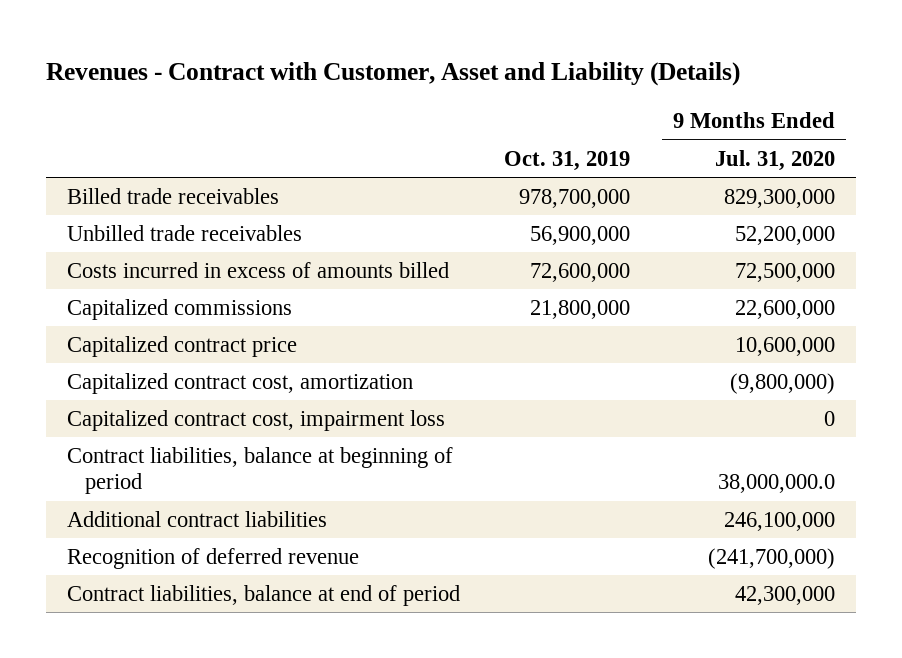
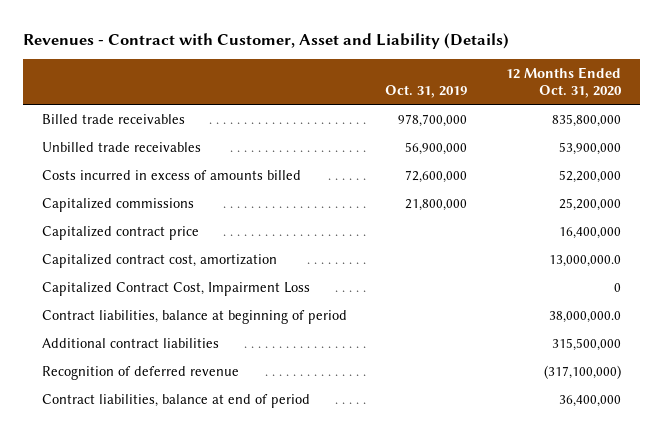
- | Oct. 31, 2019 | 9 Months Ended Jul. 31, 2020
+ | Oct. 31, 2019 | 12 Months Ended Oct. 31, 2020
- Capitalized contract cost, impairment loss | | 0
+ Capitalized Contract Cost, Impairment Loss | | 0

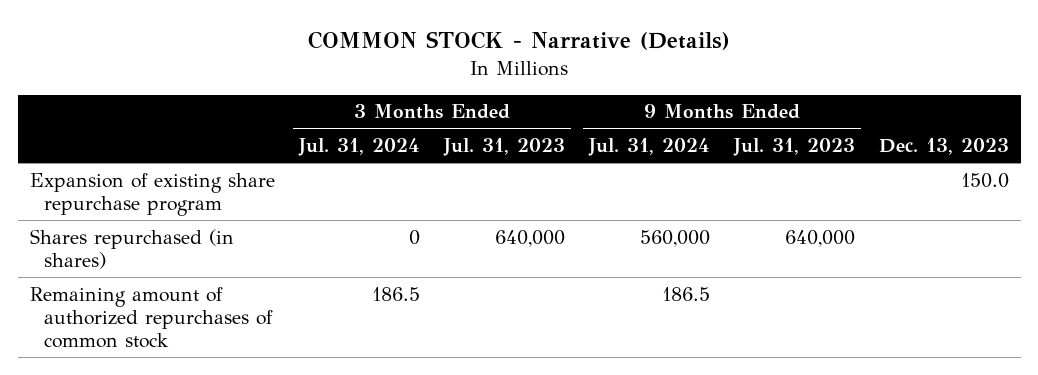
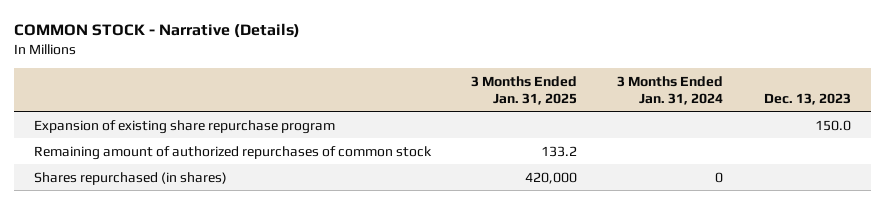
- | 3 Months Ended Jul. 31, 2024 | 3 Months Ended Jul. 31, 2023 | 9 Months Ended Jul. 31, 2024 | 9 Months Ended Jul. 31, 2023 | Dec. 13, 2023
+ | 3 Months Ended Jan. 31, 2025 | 3 Months Ended Jan. 31, 2024 | Dec. 13, 2023
moved down: Shares repurchased (in shares) | 420,000 | 0 |

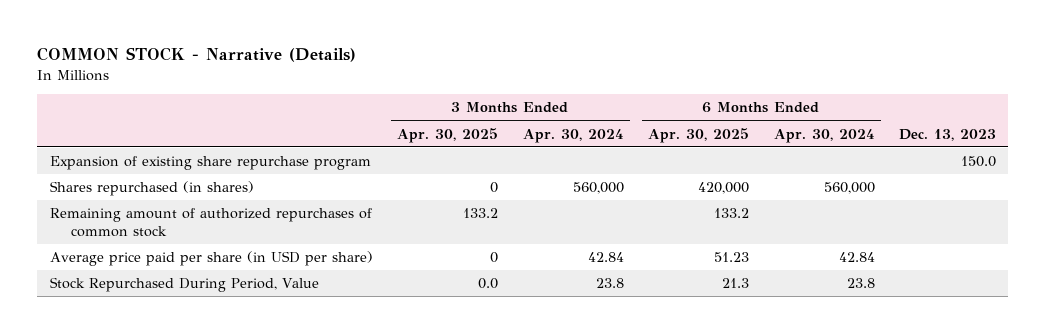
- | 3 Months Ended Jan. 31, 2025 | 3 Months Ended Jan. 31, 2024 | Dec. 13, 2023
+ | 3 Months Ended Apr. 30, 2025 | 3 Months Ended Apr. 30, 2024 | 6 Months Ended Apr. 30, 2025 | 6 Months Ended Apr. 30, 2024 | Dec. 13, 2023
moved down: Remaining amount of authorized repurchases of common stock | 133.2 | | 133.2 | |
+ Average price paid per share (in USD per share) | 0 | 42.84 | 51.23 | 42.84 |
+ Stock Repurchased During Period, Value | 0.0 | 23.8 | 21.3 | 23.8 |

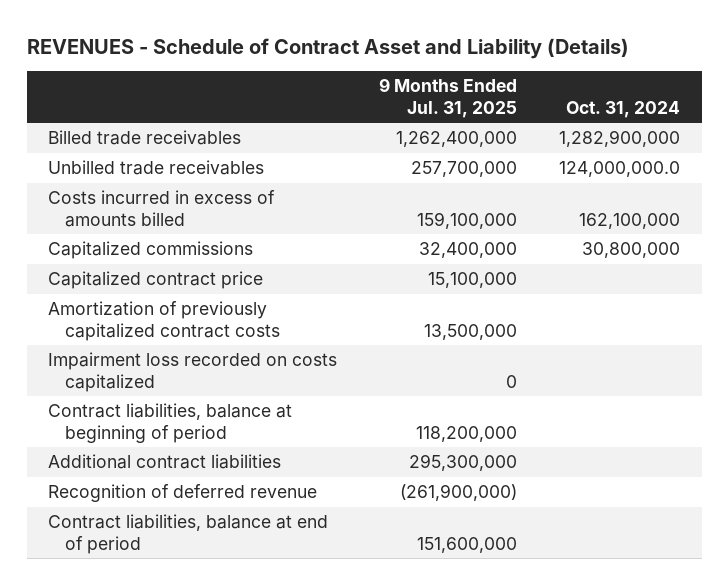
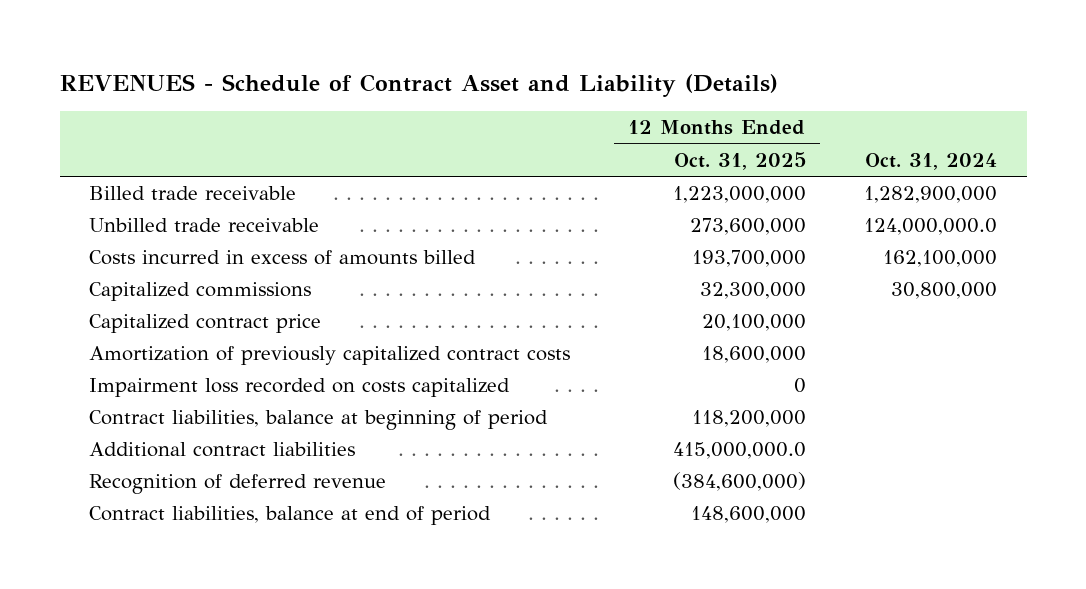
- | 9 Months Ended Jul. 31, 2025 | Oct. 31, 2024
+ | 12 Months Ended Oct. 31, 2025 | Oct. 31, 2024
- Billed trade receivables | 1,262,400,000 | 1,282,900,000
- Unbilled trade receivables | 257,700,000 | 124,000,000.0
+ Billed trade receivable | 1,223,000,000 | 1,282,900,000
+ Unbilled trade receivable | 273,600,000 | 124,000,000.0

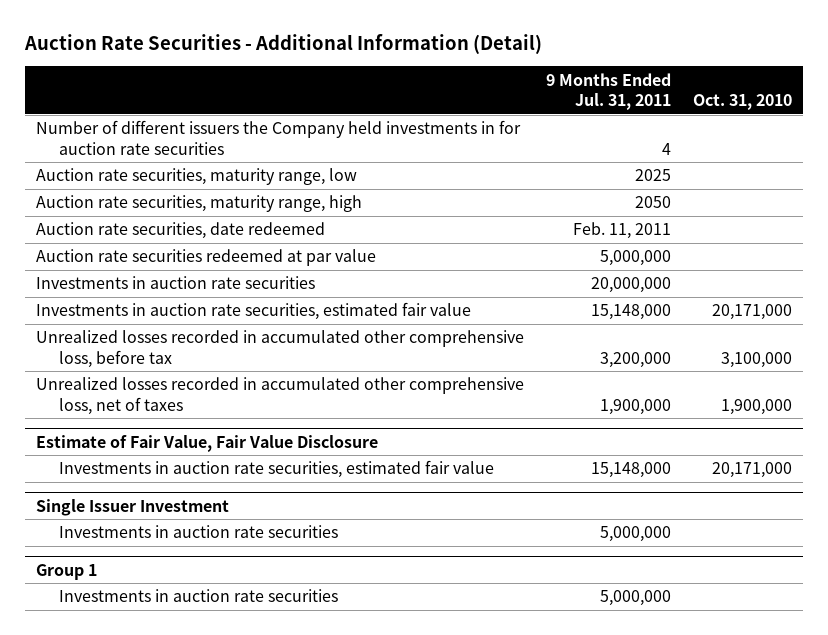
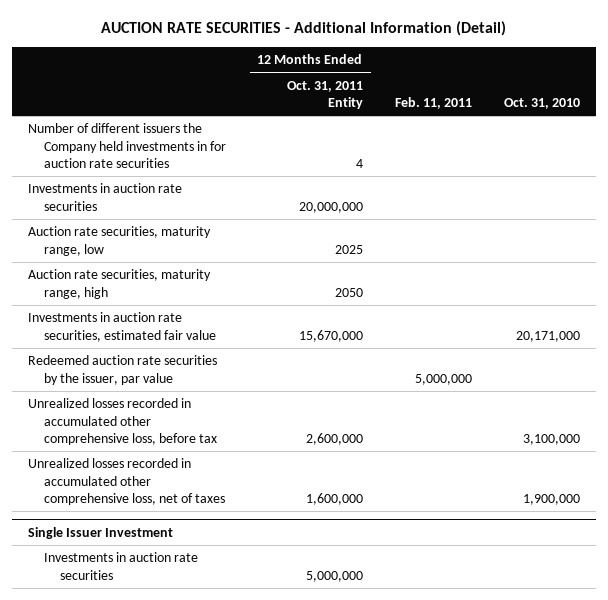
- Auction Rate Securities - Additional Information (Detail)
+ AUCTION RATE SECURITIES - Additional Information (Detail)
- | 9 Months Ended Jul. 31, 2011 | Oct. 31, 2010
+ | 12 Months Ended Oct. 31, 2011 Entity | Feb. 11, 2011 | Oct. 31, 2010
moved up: Investments in auction rate securities | 20,000,000 | |
- Auction rate securities, date redeemed | Feb. 11, 2011 |
- Auction rate securities redeemed at par value | 5,000,000 |
+ Redeemed auction rate securities by the issuer, par value | | 5,000,000 |
- Estimate of Fair Value, Fair Value Disclosure
- Investments in auction rate securities, estimated fair value | 15,148,000 | 20,171,000
- Group 1
- Investments in auction rate securities | 5,000,000 |

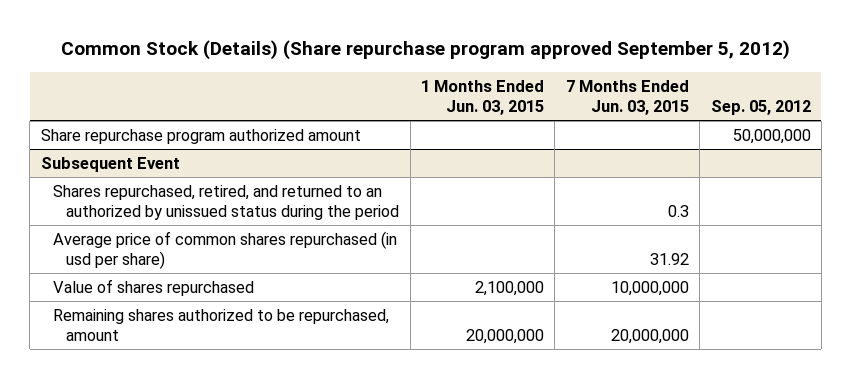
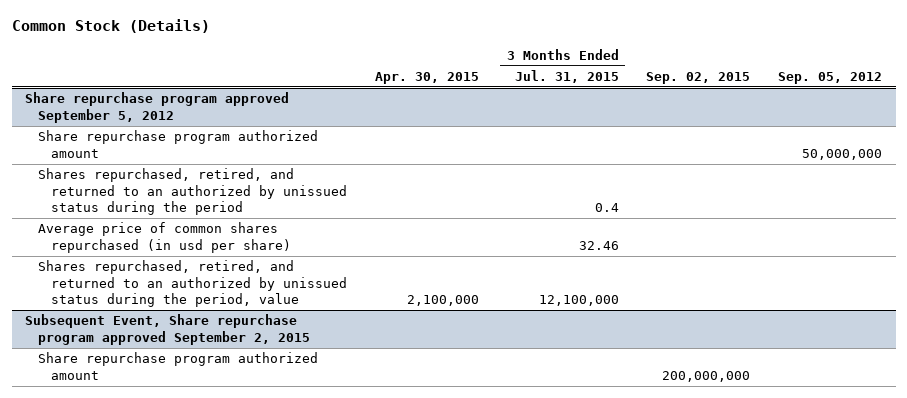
- Common Stock (Details) (Share repurchase program approved September 5, 2012)
+ Common Stock (Details)
- | 1 Months Ended Jun. 03, 2015 | 7 Months Ended Jun. 03, 2015 | Sep. 05, 2012
+ | Apr. 30, 2015 | 3 Months Ended Jul. 31, 2015 | Sep. 02, 2015 | Sep. 05, 2012
+ Share repurchase program approved September 5, 2012
- Subsequent Event
- Shares repurchased, retired, and returned to an authorized by unissued status during the period | | 0.3 |
- Average price of common shares repurchased (in usd per share) | | 31.92 |
- Value of shares repurchased | 2,100,000 | 10,000,000 |
- Remaining shares authorized to be repurchased, amount | 20,000,000 | 20,000,000 |
+ Shares repurchased, retired, and returned to an authorized by unissued status during the period | | 0.4 | |
+ Average price of common shares repurchased (in usd per share) | | 32.46 | |
+ Shares repurchased, retired, and returned to an authorized by unissued status during the period, value | 2,100,000 | 12,100,000 | |
+ Subsequent Event, Share repurchase program approved September 2, 2015
+ Share repurchase program authorized amount | | | 200,000,000 |

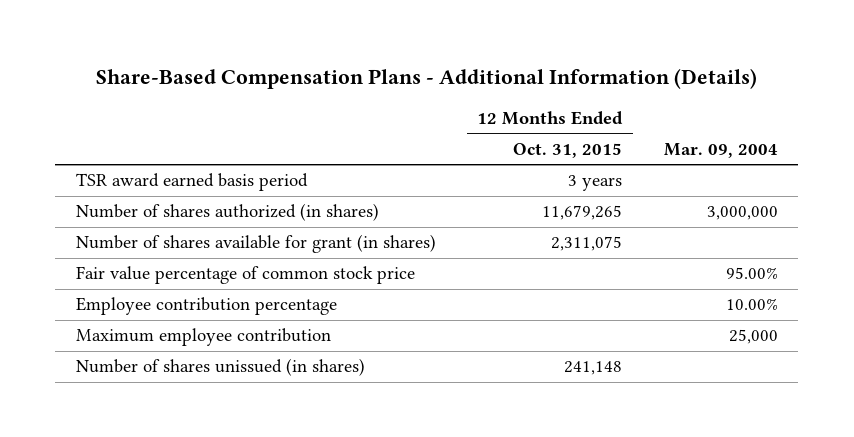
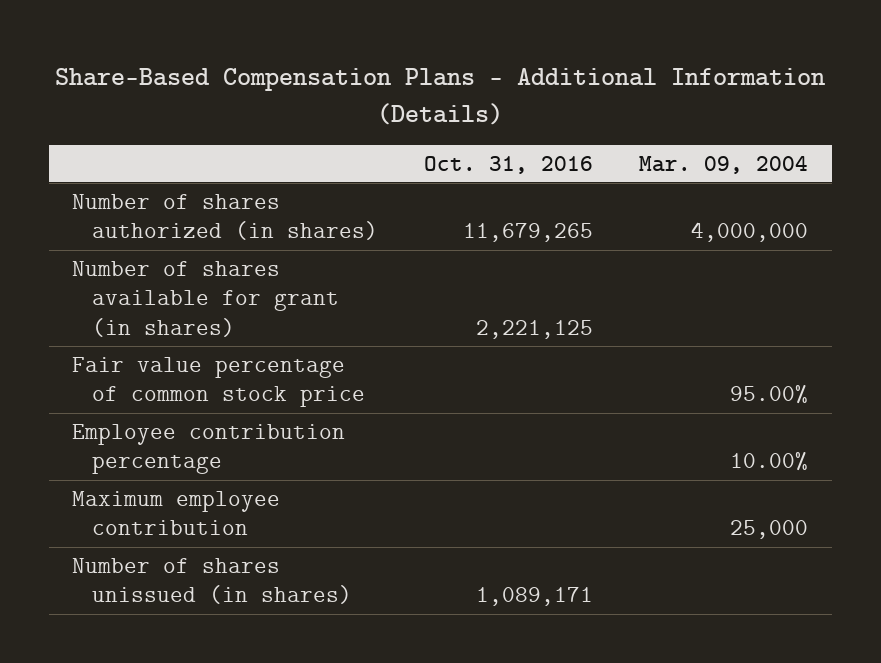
- | 12 Months Ended Oct. 31, 2015 | Mar. 09, 2004
+ | Oct. 31, 2016 | Mar. 09, 2004
- TSR award earned basis period | 3 years |
- Number of shares authorized (in shares) | 11,679,265 | 3,000,000
+ Number of shares authorized (in shares) | 11,679,265 | 4,000,000

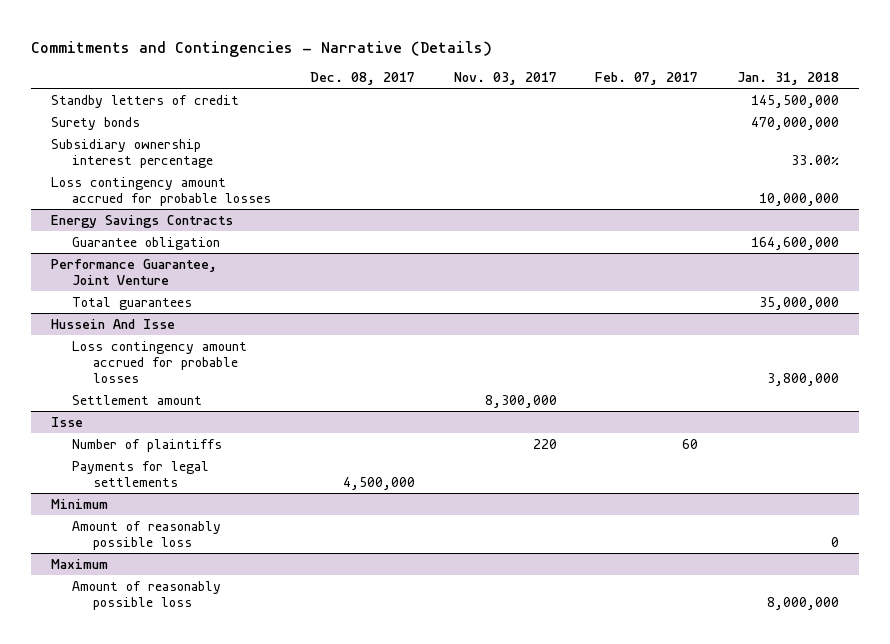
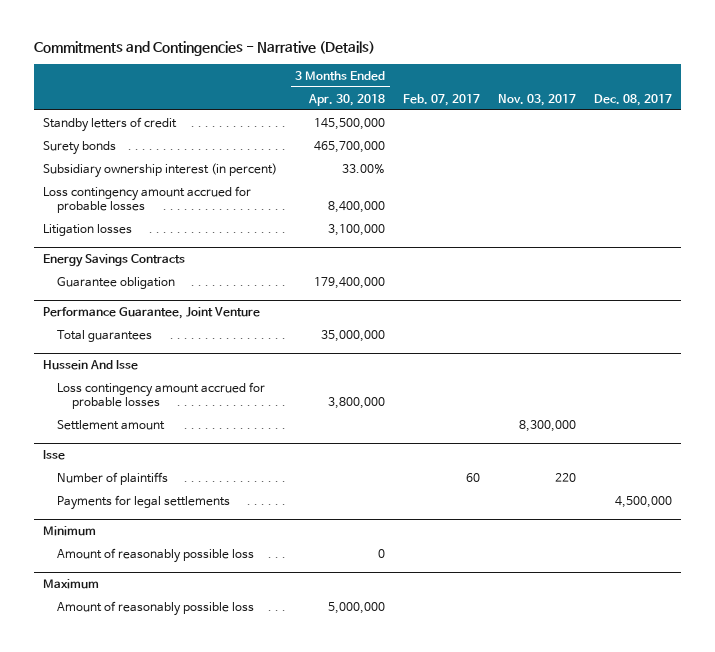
- | Dec. 08, 2017 | Nov. 03, 2017 | Feb. 07, 2017 | Jan. 31, 2018
+ | 3 Months Ended Apr. 30, 2018 | Feb. 07, 2017 | Nov. 03, 2017 | Dec. 08, 2017
- Subsidiary ownership interest percentage | | | | 33.00%
+ Subsidiary ownership interest (in percent) | 33.00% | | |
+ Litigation losses | 3,100,000 | | |

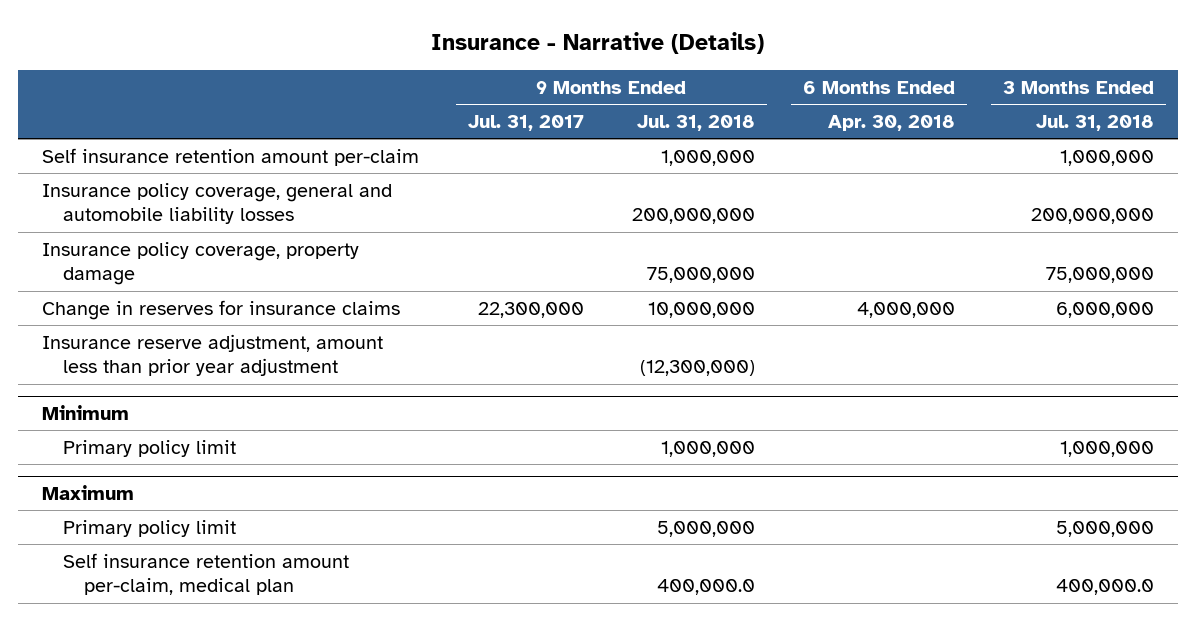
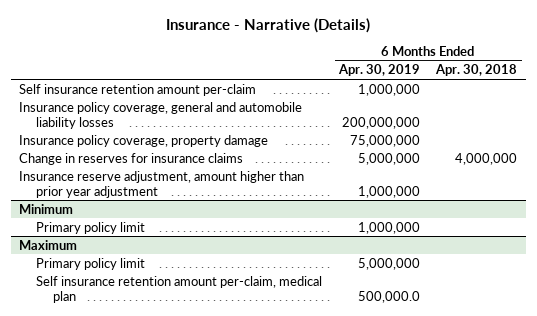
- | 9 Months Ended Jul. 31, 2017 | 9 Months Ended Jul. 31, 2018 | 6 Months Ended Apr. 30, 2018 | 3 Months Ended Jul. 31, 2018
+ | 6 Months Ended Apr. 30, 2019 | 6 Months Ended Apr. 30, 2018
- Insurance reserve adjustment, amount less than prior year adjustment | | (12,300,000) | |
+ Insurance reserve adjustment, amount higher than prior year adjustment | 1,000,000 |

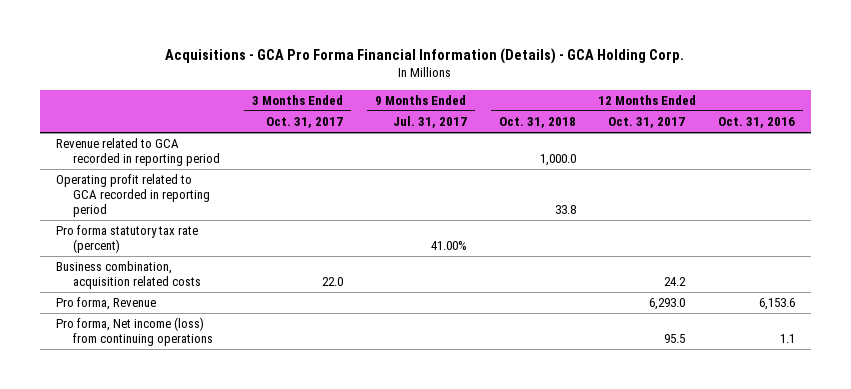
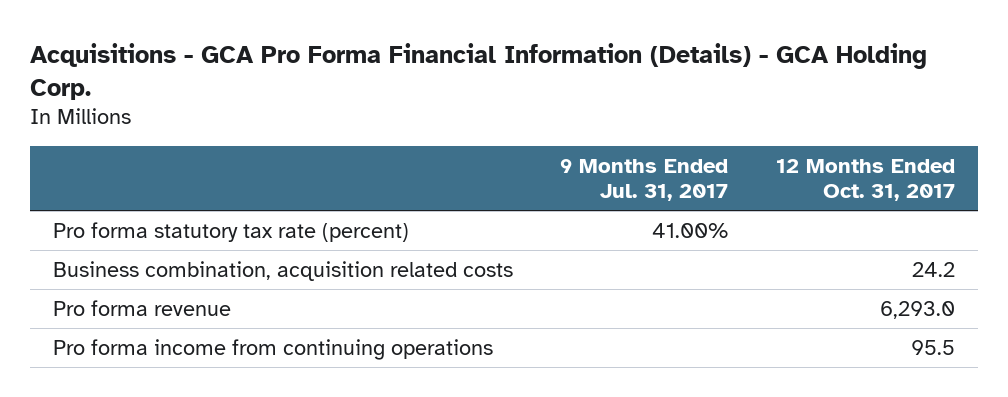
- | 3 Months Ended Oct. 31, 2017 | 9 Months Ended Jul. 31, 2017 | 12 Months Ended Oct. 31, 2018 | 12 Months Ended Oct. 31, 2017 | 12 Months Ended Oct. 31, 2016
+ | 9 Months Ended Jul. 31, 2017 | 12 Months Ended Oct. 31, 2017
- Revenue related to GCA recorded in reporting period | | | 1,000.0 | |
- Operating profit related to GCA recorded in reporting period | | | 33.8 | |
- Pro forma, Revenue | | | | 6,293.0 | 6,153.6
- Pro forma, Net income (loss) from continuing operations | | | | 95.5 | 1.1
+ Pro forma revenue | | 6,293.0
+ Pro forma income from continuing operations | | 95.5

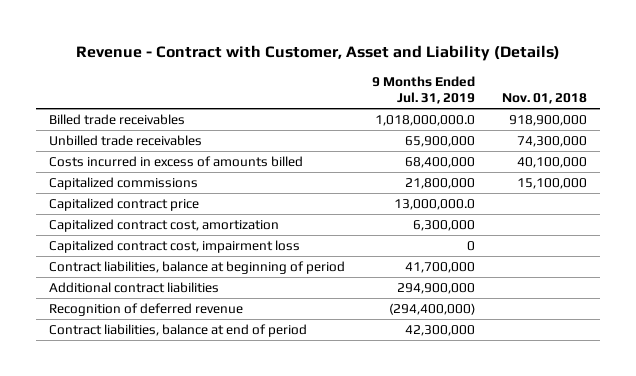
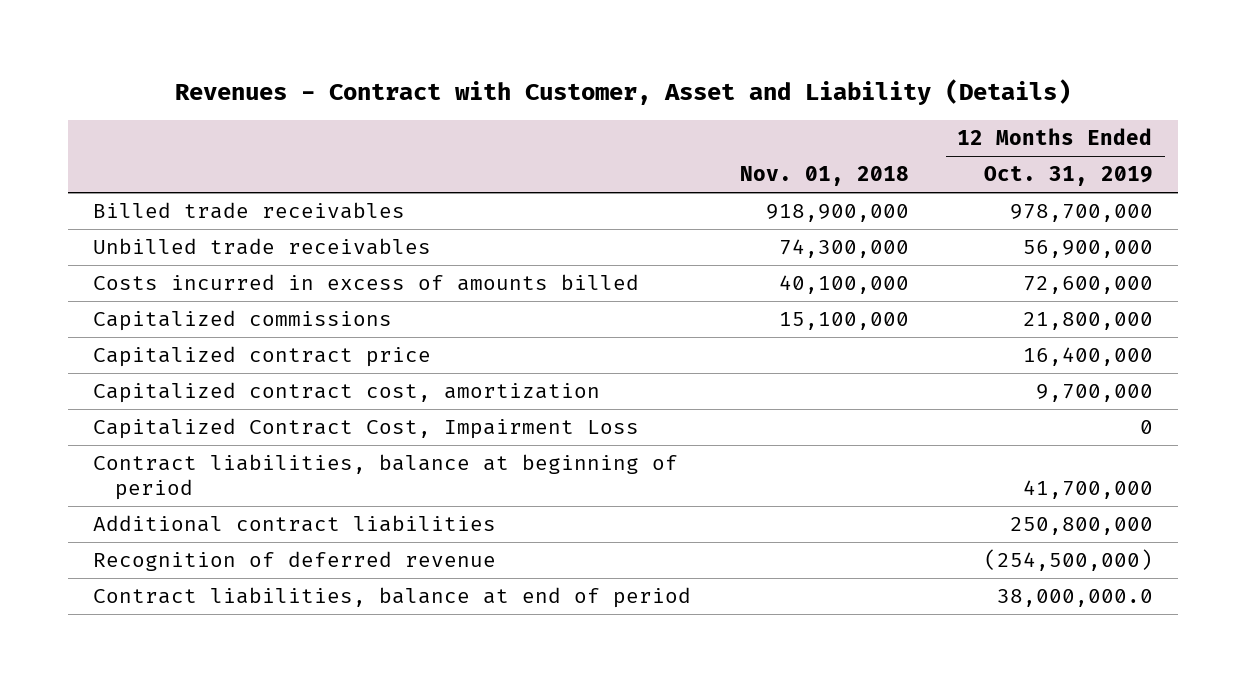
- Revenue - Contract with Customer, Asset and Liability (Details)
+ Revenues - Contract with Customer, Asset and Liability (Details)
- | 9 Months Ended Jul. 31, 2019 | Nov. 01, 2018
+ | Nov. 01, 2018 | 12 Months Ended Oct. 31, 2019
- Capitalized contract cost, impairment loss | 0 |
+ Capitalized Contract Cost, Impairment Loss | | 0

